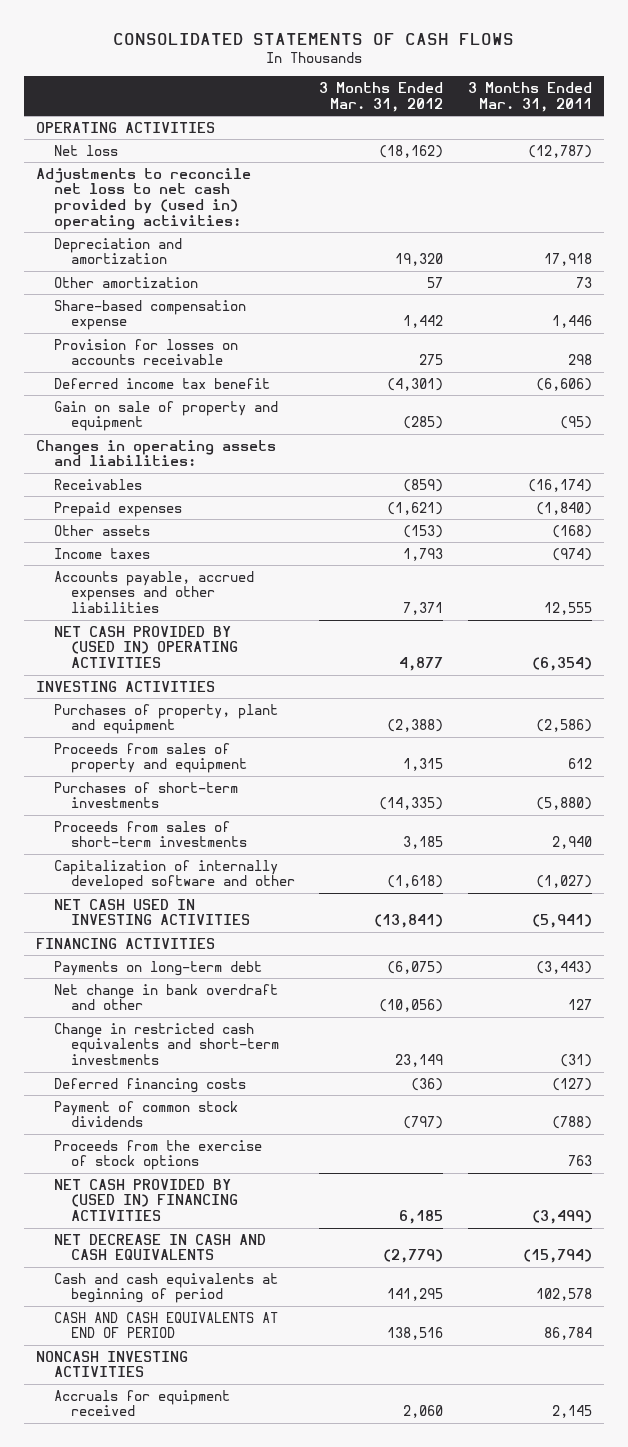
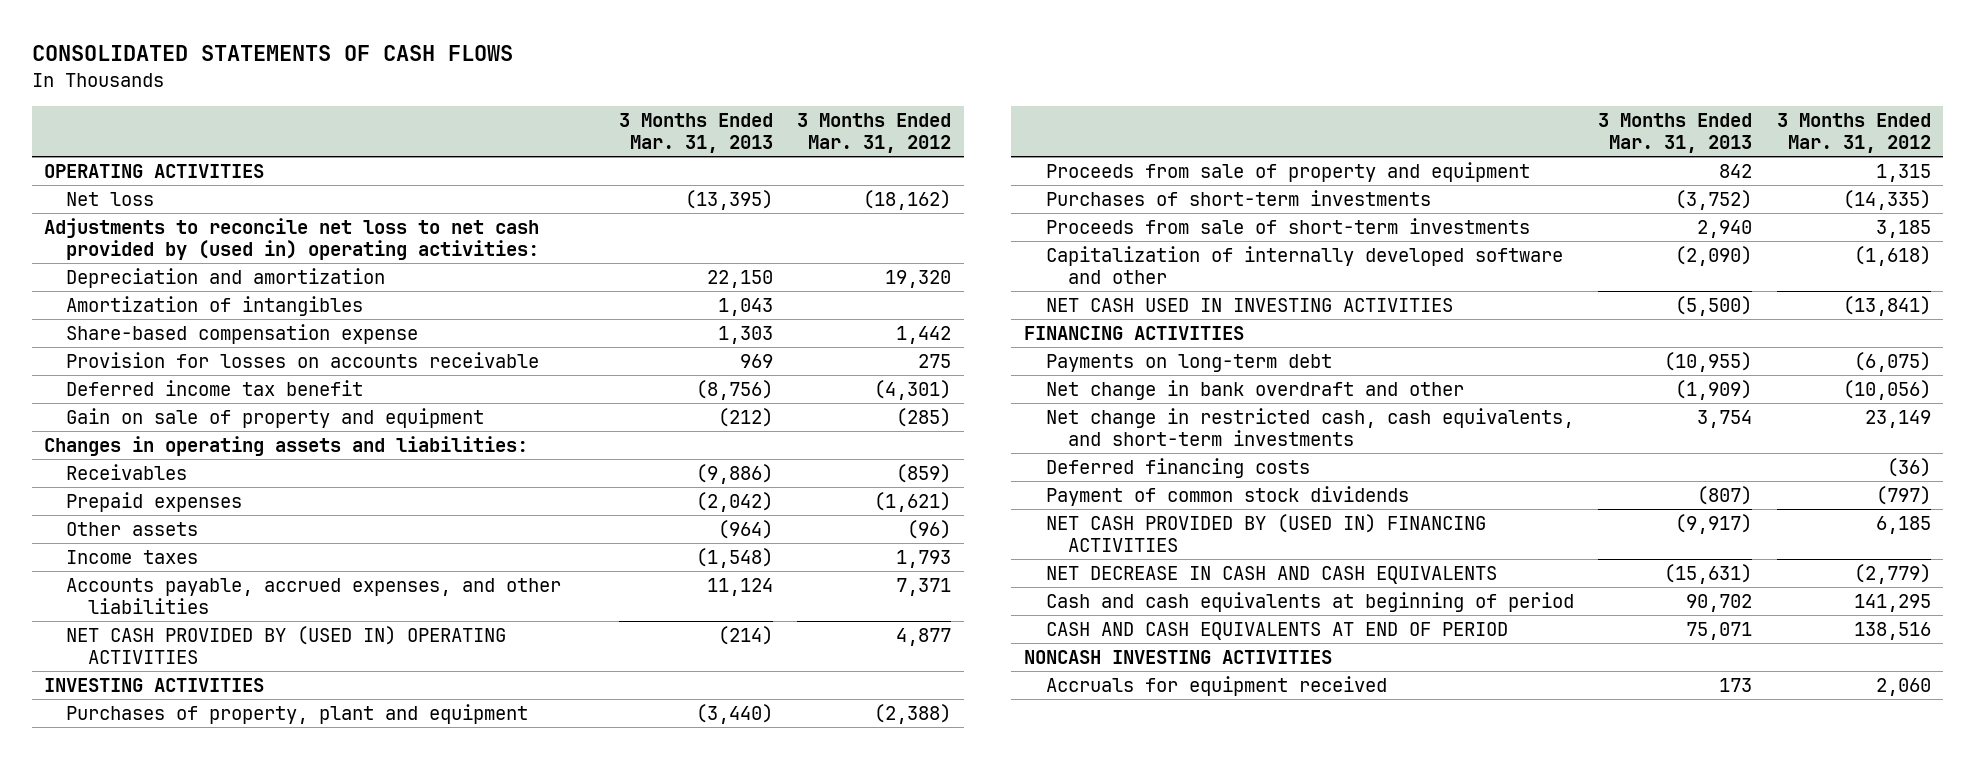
- | 3 Months Ended Mar. 31, 2012 | 3 Months Ended Mar. 31, 2011
+ | 3 Months Ended Mar. 31, 2013 | 3 Months Ended Mar. 31, 2012
- Other amortization | 57 | 73
+ Amortization of intangibles | 1,043 |
- Other assets | (153) | (168)
+ Other assets | (964) | (96)
- Accounts payable, accrued expenses and other liabilities | 7,371 | 12,555
+ Accounts payable, accrued expenses, and other liabilities | 11,124 | 7,371
- Proceeds from sales of property and equipment | 1,315 | 612
+ Proceeds from sale of property and equipment | 842 | 1,315
- Proceeds from sales of short-term investments | 3,185 | 2,940
+ Proceeds from sale of short-term investments | 2,940 | 3,185
- Change in restricted cash equivalents and short-term investments | 23,149 | (31)
+ Net change in restricted cash, cash equivalents, and short-term investments | 3,754 | 23,149
- Proceeds from the exercise of stock options | | 763

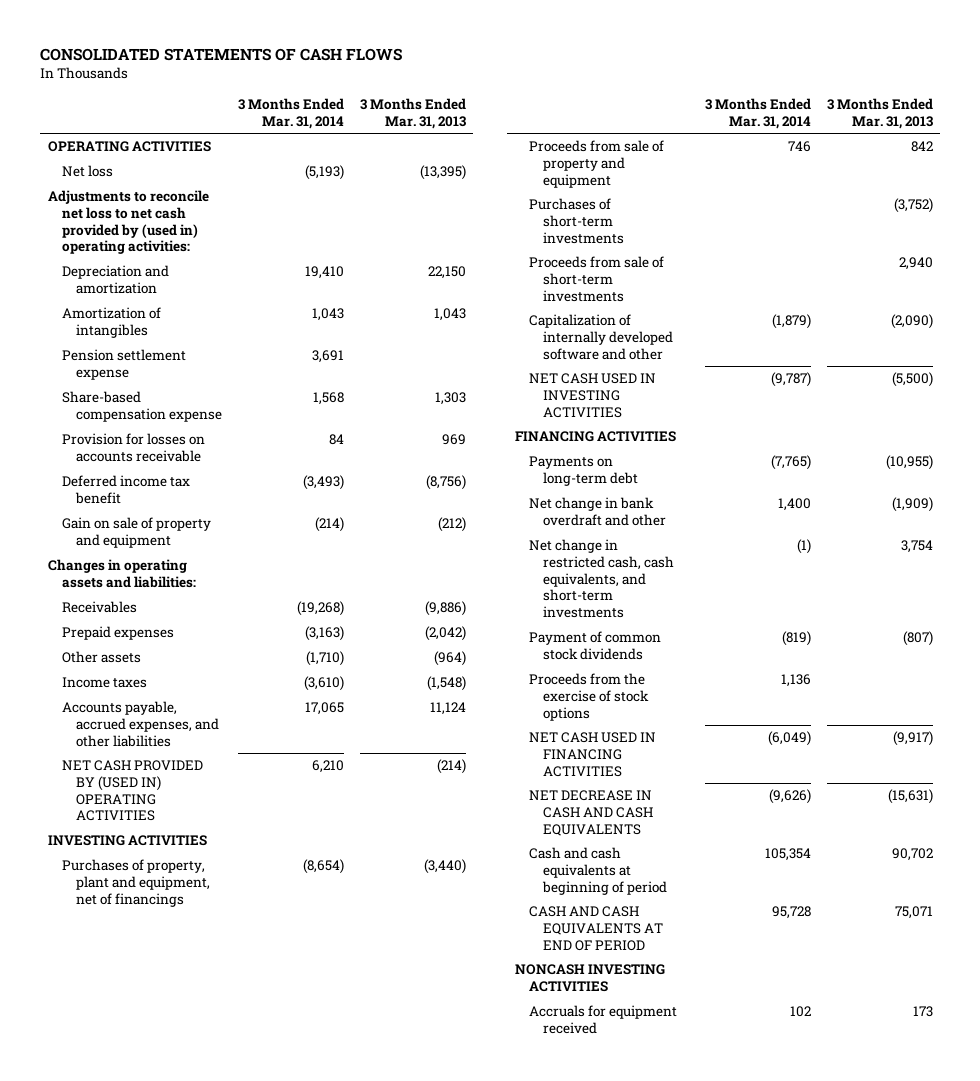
- | 3 Months Ended Mar. 31, 2013 | 3 Months Ended Mar. 31, 2012
+ | 3 Months Ended Mar. 31, 2014 | 3 Months Ended Mar. 31, 2013
+ Pension settlement expense | 3,691 |
- Purchases of property, plant and equipment | (3,440) | (2,388)
+ Purchases of property, plant and equipment, net of financings | (8,654) | (3,440)
- Deferred financing costs | | (36)
- NET CASH PROVIDED BY (USED IN) FINANCING ACTIVITIES | (9,917) | 6,185
+ Proceeds from the exercise of stock options | 1,136 |
+ NET CASH USED IN FINANCING ACTIVITIES | (6,049) | (9,917)

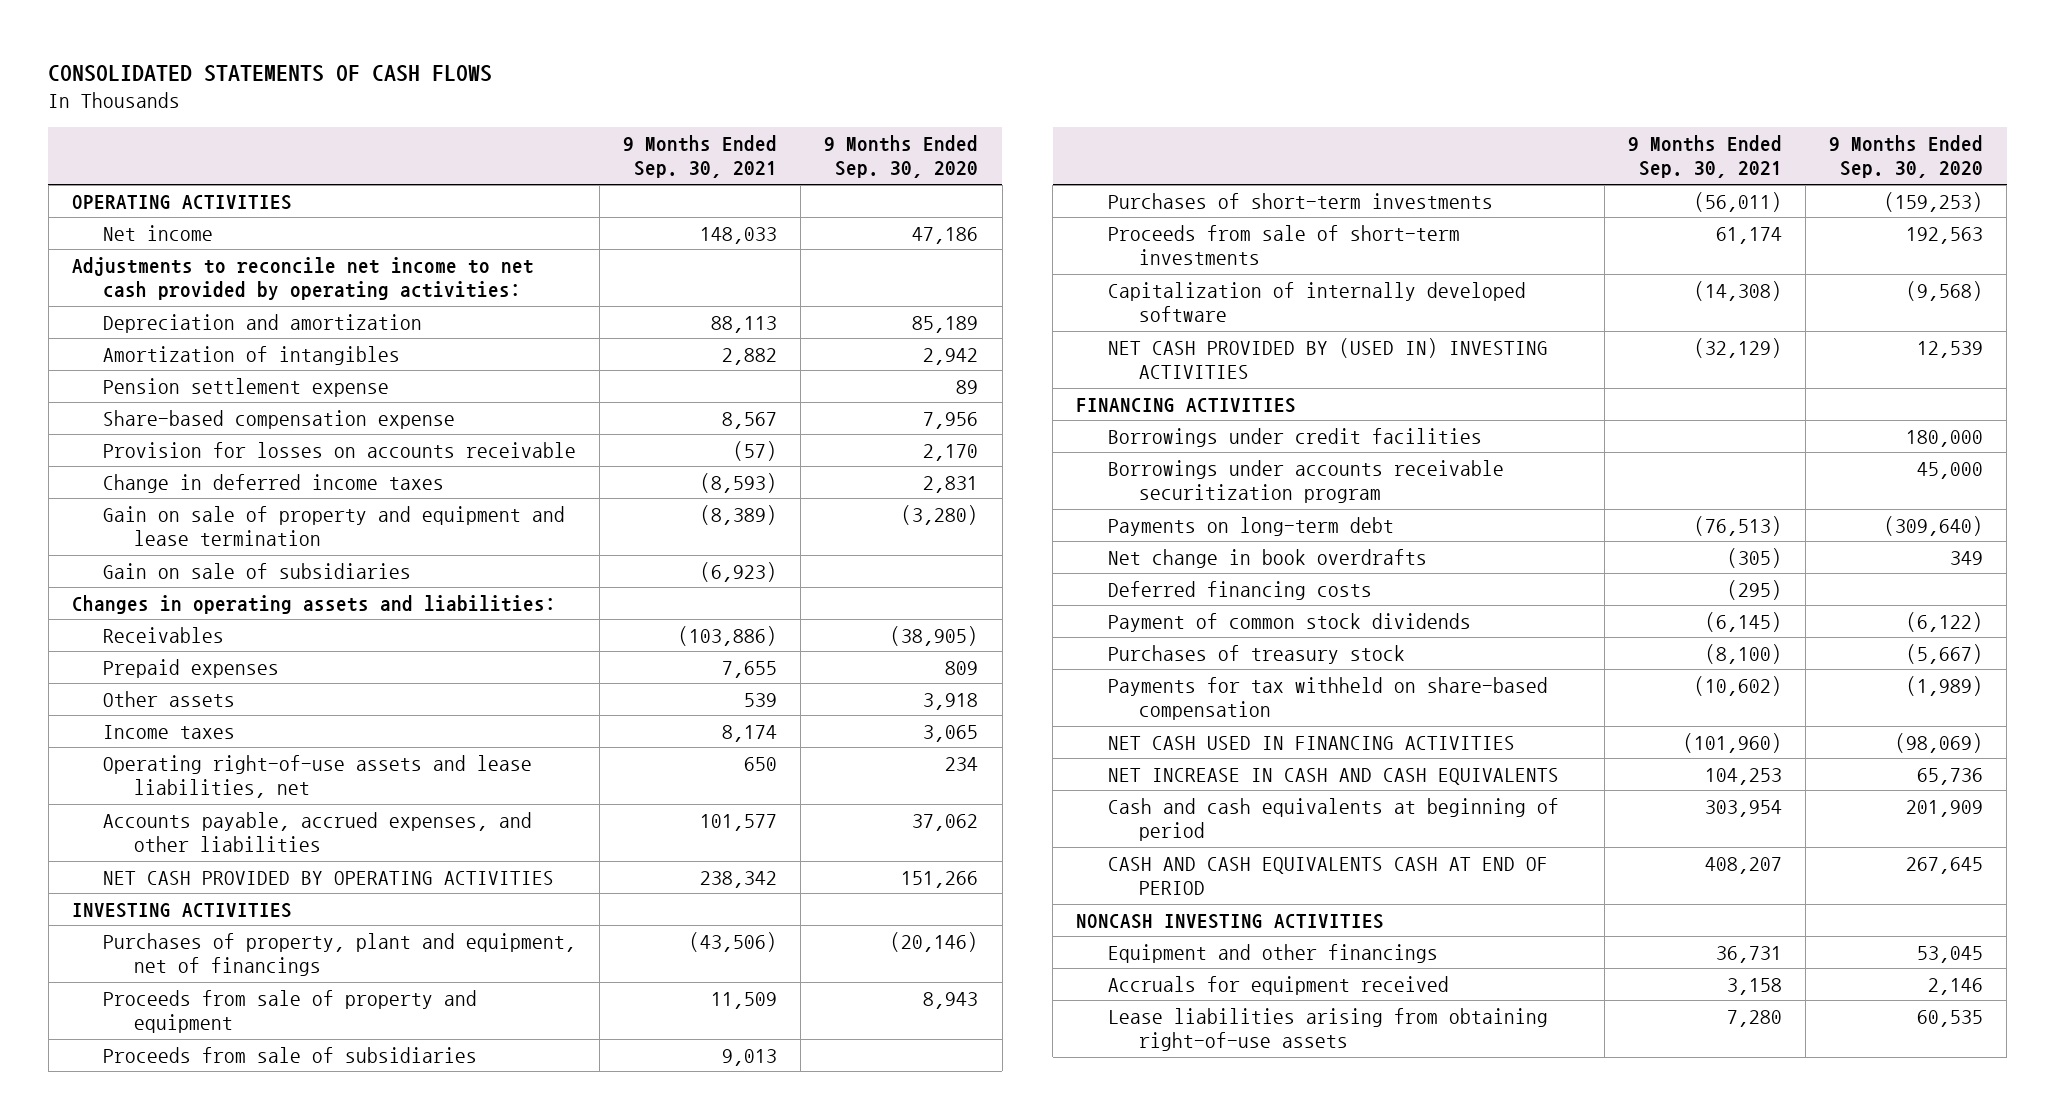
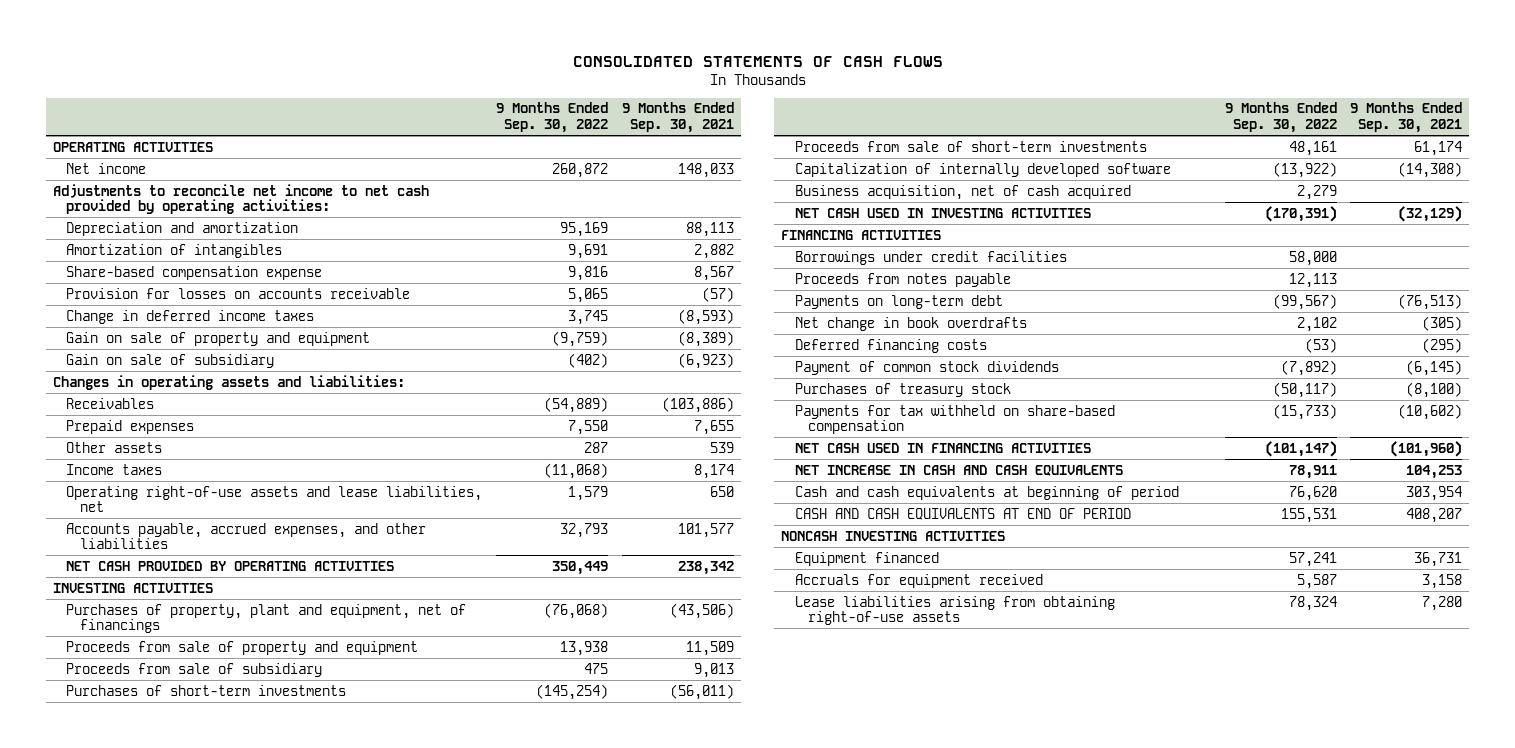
- | 9 Months Ended Sep. 30, 2021 | 9 Months Ended Sep. 30, 2020
+ | 9 Months Ended Sep. 30, 2022 | 9 Months Ended Sep. 30, 2021
- Pension settlement expense | | 89
- Gain on sale of property and equipment and lease termination | (8,389) | (3,280)
- Gain on sale of subsidiaries | (6,923) |
+ Gain on sale of property and equipment | (9,759) | (8,389)
+ Gain on sale of subsidiary | (402) | (6,923)
- Proceeds from sale of subsidiaries | 9,013 |
+ Proceeds from sale of subsidiary | 475 | 9,013
- NET CASH PROVIDED BY (USED IN) INVESTING ACTIVITIES | (32,129) | 12,539
+ Business acquisition, net of cash acquired | 2,279 |
+ NET CASH USED IN INVESTING ACTIVITIES | (170,391) | (32,129)
- Borrowings under accounts receivable securitization program | | 45,000
+ Proceeds from notes payable | 12,113 |
- CASH AND CASH EQUIVALENTS CASH AT END OF PERIOD | 408,207 | 267,645
+ CASH AND CASH EQUIVALENTS AT END OF PERIOD | 155,531 | 408,207
- Equipment and other financings | 36,731 | 53,045
+ Equipment financed | 57,241 | 36,731

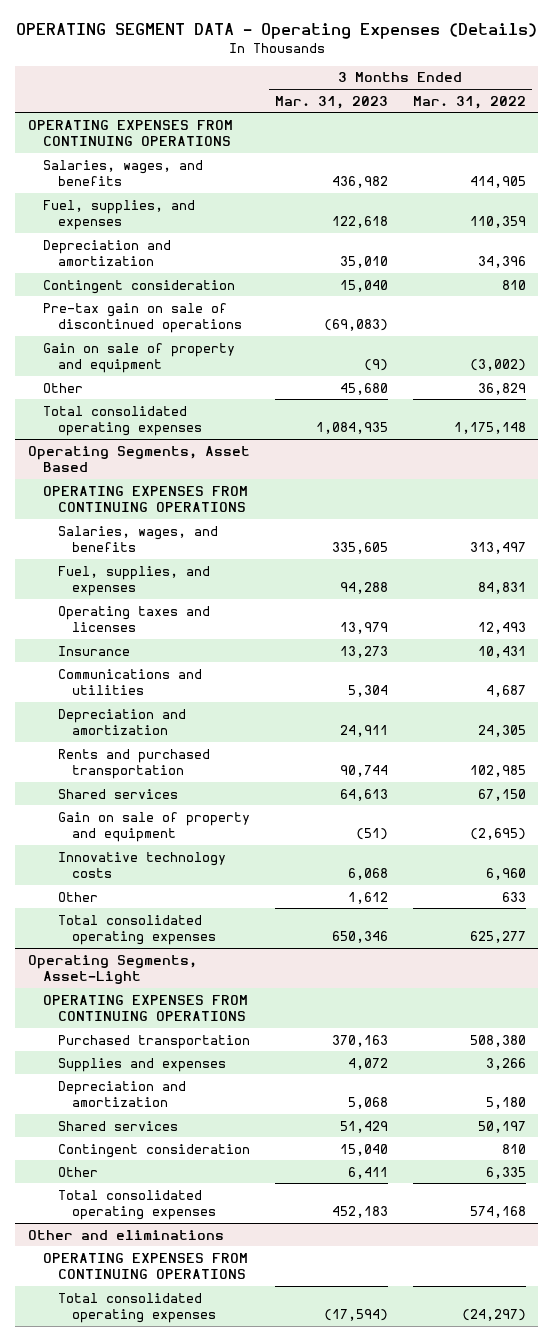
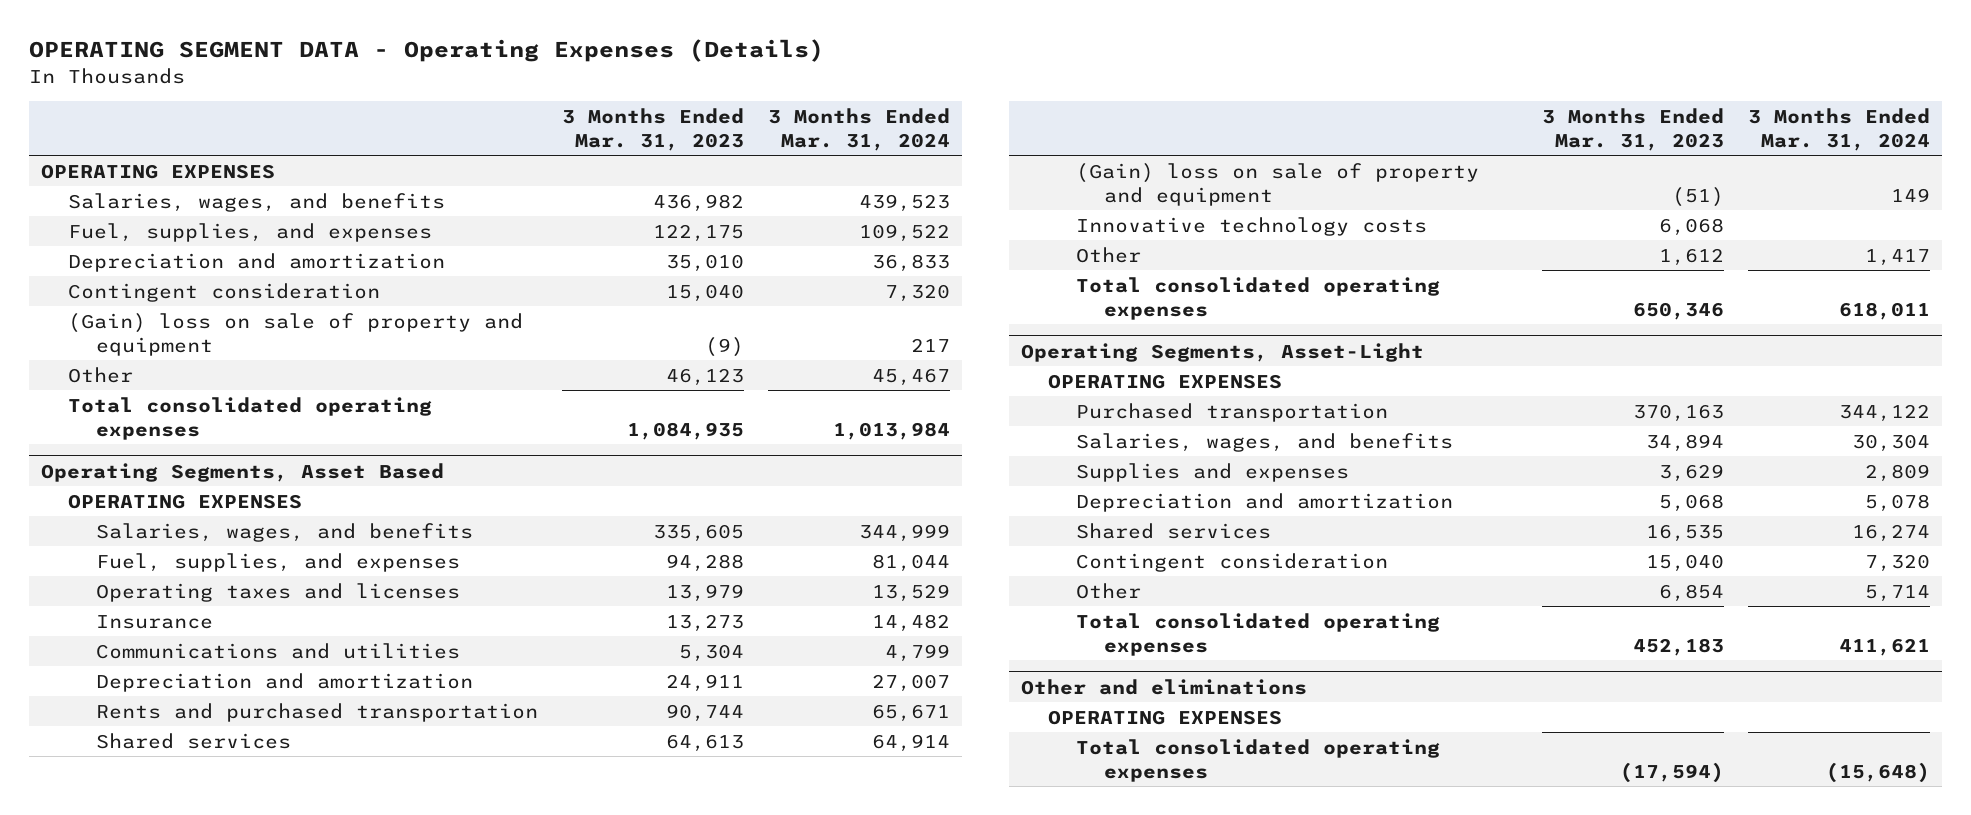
- | 3 Months Ended Mar. 31, 2023 | 3 Months Ended Mar. 31, 2022
+ | 3 Months Ended Mar. 31, 2023 | 3 Months Ended Mar. 31, 2024
- OPERATING EXPENSES FROM CONTINUING OPERATIONS
+ OPERATING EXPENSES
- Fuel, supplies, and expenses | 122,618 | 110,359
+ Fuel, supplies, and expenses | 122,175 | 109,522
- Pre-tax gain on sale of discontinued operations | (69,083) |
- Gain on sale of property and equipment | (9) | (3,002)
- Other | 45,680 | 36,829
+ (Gain) loss on sale of property and equipment | (9) | 217
+ Other | 46,123 | 45,467
@ Operating Segments, Asset Based
- OPERATING EXPENSES FROM CONTINUING OPERATIONS
+ OPERATING EXPENSES
- Gain on sale of property and equipment | (51) | (2,695)
+ (Gain) loss on sale of property and equipment | (51) | 149
@ Operating Segments, Asset-Light
- OPERATING EXPENSES FROM CONTINUING OPERATIONS
+ OPERATING EXPENSES
- Supplies and expenses | 4,072 | 3,266
+ Salaries, wages, and benefits | 34,894 | 30,304
+ Supplies and expenses | 3,629 | 2,809
- Shared services | 51,429 | 50,197
+ Shared services | 16,535 | 16,274
- Other | 6,411 | 6,335
+ Other | 6,854 | 5,714
@ Other and eliminations
- OPERATING EXPENSES FROM CONTINUING OPERATIONS
+ OPERATING EXPENSES

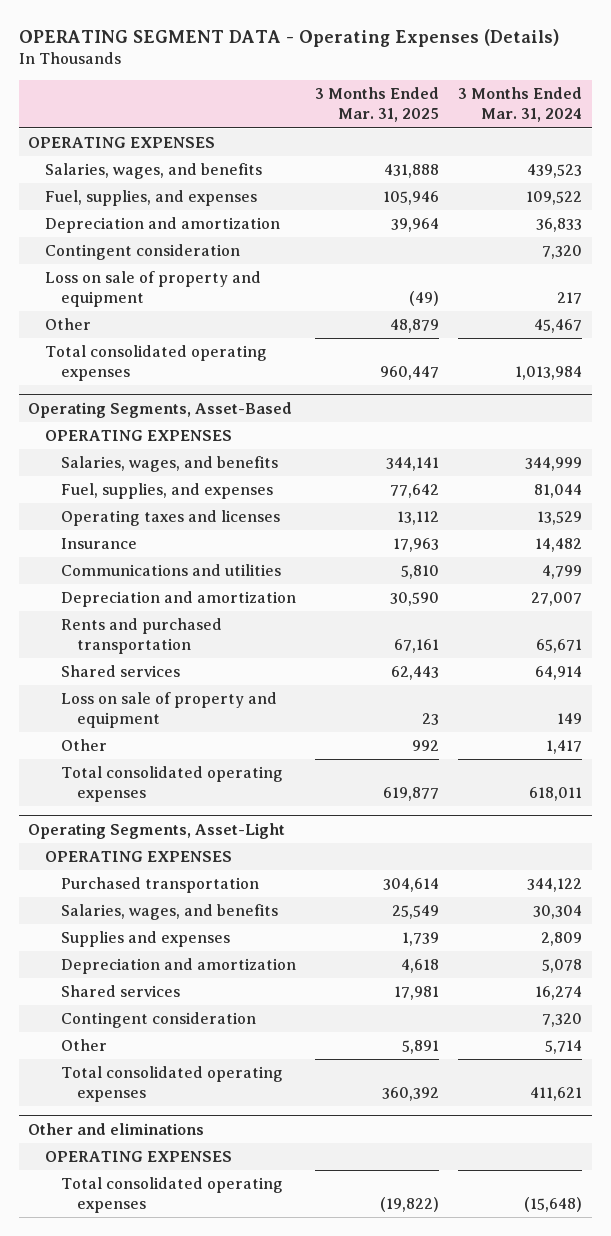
- | 3 Months Ended Mar. 31, 2023 | 3 Months Ended Mar. 31, 2024
+ | 3 Months Ended Mar. 31, 2025 | 3 Months Ended Mar. 31, 2024
- (Gain) loss on sale of property and equipment | (9) | 217
+ Loss on sale of property and equipment | (49) | 217
- Operating Segments, Asset Based
+ Operating Segments, Asset-Based
- (Gain) loss on sale of property and equipment | (51) | 149
- Innovative technology costs | 6,068 |
+ Loss on sale of property and equipment | 23 | 149

